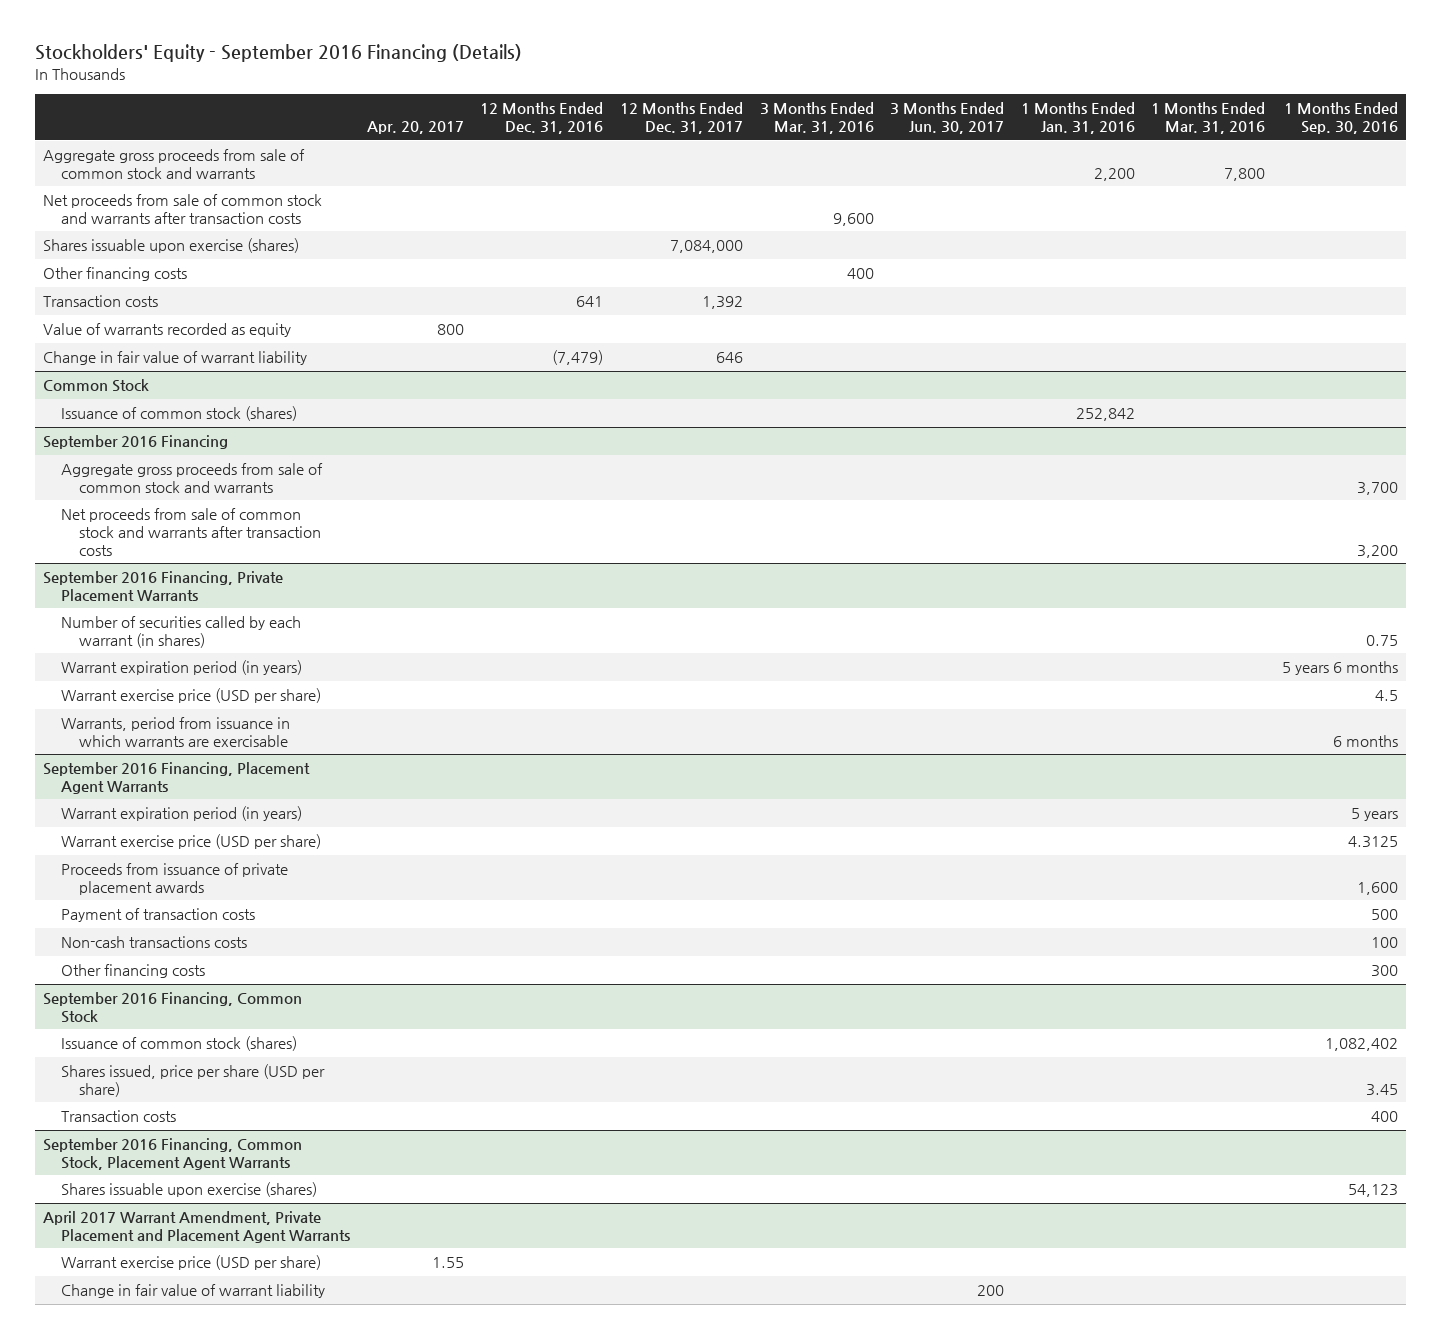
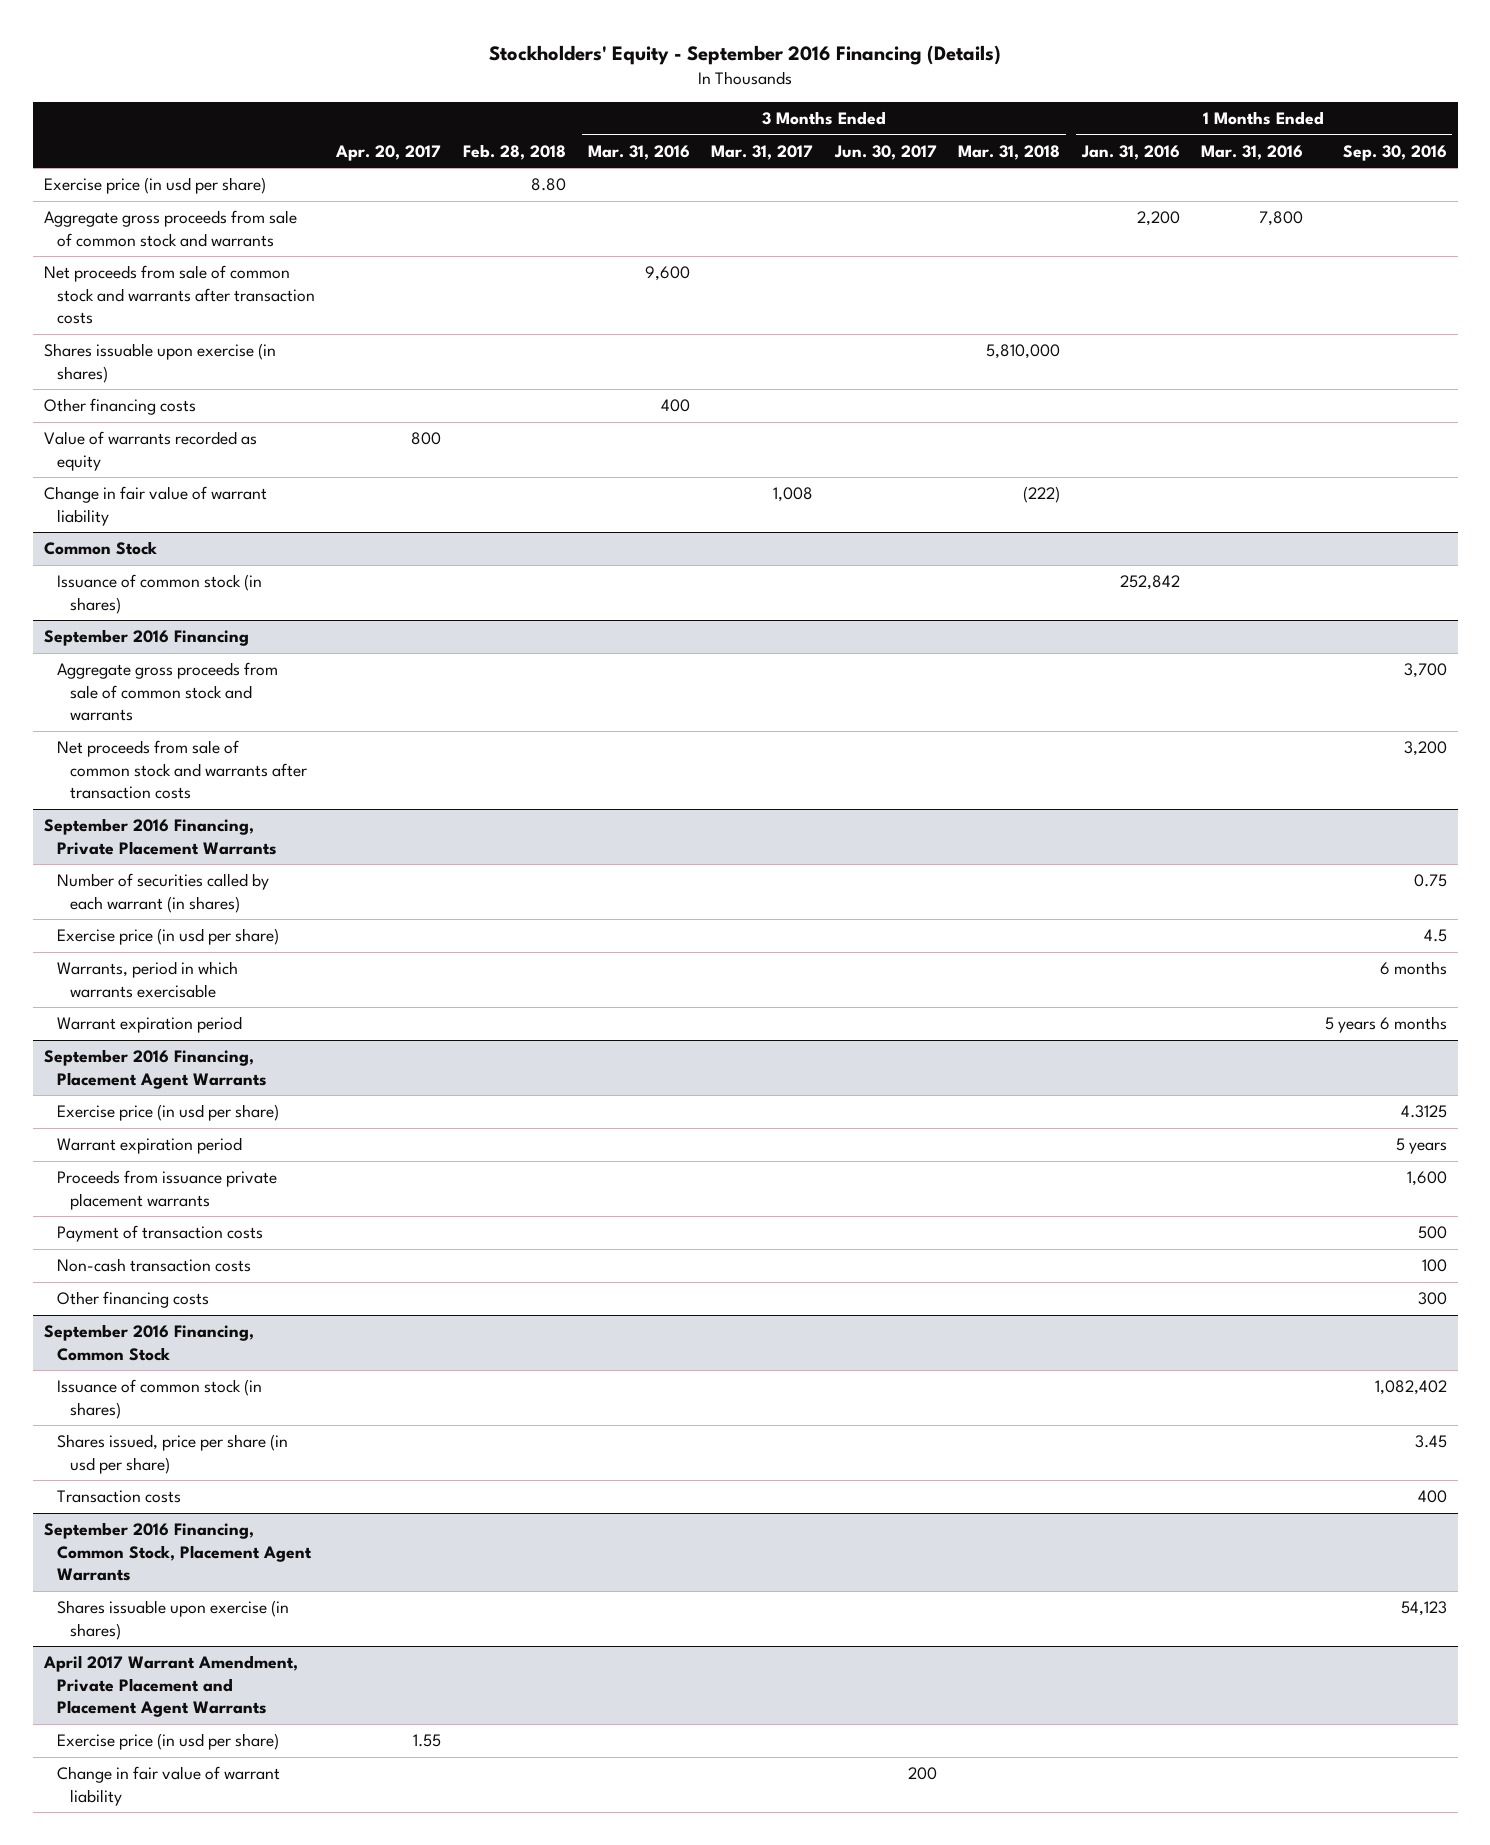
- | Apr. 20, 2017 | 12 Months Ended Dec. 31, 2016 | 12 Months Ended Dec. 31, 2017 | 3 Months Ended Mar. 31, 2016 | 3 Months Ended Jun. 30, 2017 | 1 Months Ended Jan. 31, 2016 | 1 Months Ended Mar. 31, 2016 | 1 Months Ended Sep. 30, 2016
+ | Apr. 20, 2017 | Feb. 28, 2018 | 3 Months Ended Mar. 31, 2016 | 3 Months Ended Mar. 31, 2017 | 3 Months Ended Jun. 30, 2017 | 3 Months Ended Mar. 31, 2018 | 1 Months Ended Jan. 31, 2016 | 1 Months Ended Mar. 31, 2016 | 1 Months Ended Sep. 30, 2016
+ Exercise price (in usd per share) | | 8.80 | | | | | | |
- Shares issuable upon exercise (shares) | | | 7,084,000 | | | | |
+ Shares issuable upon exercise (in shares) | | | | | | 5,810,000 | | |
- Transaction costs | | 641 | 1,392 | | | | |
@ Common Stock
- Issuance of common stock (shares) | | | | | | 252,842 | |
+ Issuance of common stock (in shares) | | | | | | | 252,842 | |
@ September 2016 Financing, Private Placement Warrants
- Warrant expiration period (in years) | | | | | | | | 5 years 6 months
- Warrant exercise price (USD per share) | | | | | | | | 4.5
- Warrants, period from issuance in which warrants are exercisable | | | | | | | | 6 months
+ Exercise price (in usd per share) | | | | | | | | | 4.5
+ Warrants, period in which warrants exercisable | | | | | | | | | 6 months
+ Warrant expiration period | | | | | | | | | 5 years 6 months
@ September 2016 Financing, Placement Agent Warrants
- Warrant expiration period (in years) | | | | | | | | 5 years
- Warrant exercise price (USD per share) | | | | | | | | 4.3125
- Proceeds from issuance of private placement awards | | | | | | | | 1,600
+ Exercise price (in usd per share) | | | | | | | | | 4.3125
+ Warrant expiration period | | | | | | | | | 5 years
+ Proceeds from issuance private placement warrants | | | | | | | | | 1,600
- Non-cash transactions costs | | | | | | | | 100
+ Non-cash transaction costs | | | | | | | | | 100
@ September 2016 Financing, Common Stock
- Issuance of common stock (shares) | | | | | | | | 1,082,402
- Shares issued, price per share (USD per share) | | | | | | | | 3.45
+ Issuance of common stock (in shares) | | | | | | | | | 1,082,402
+ Shares issued, price per share (in usd per share) | | | | | | | | | 3.45
@ September 2016 Financing, Common Stock, Placement Agent Warrants
- Shares issuable upon exercise (shares) | | | | | | | | 54,123
+ Shares issuable upon exercise (in shares) | | | | | | | | | 54,123
@ April 2017 Warrant Amendment, Private Placement and Placement Agent Warrants
- Warrant exercise price (USD per share) | 1.55 | | | | | | |
+ Exercise price (in usd per share) | 1.55 | | | | | | | |

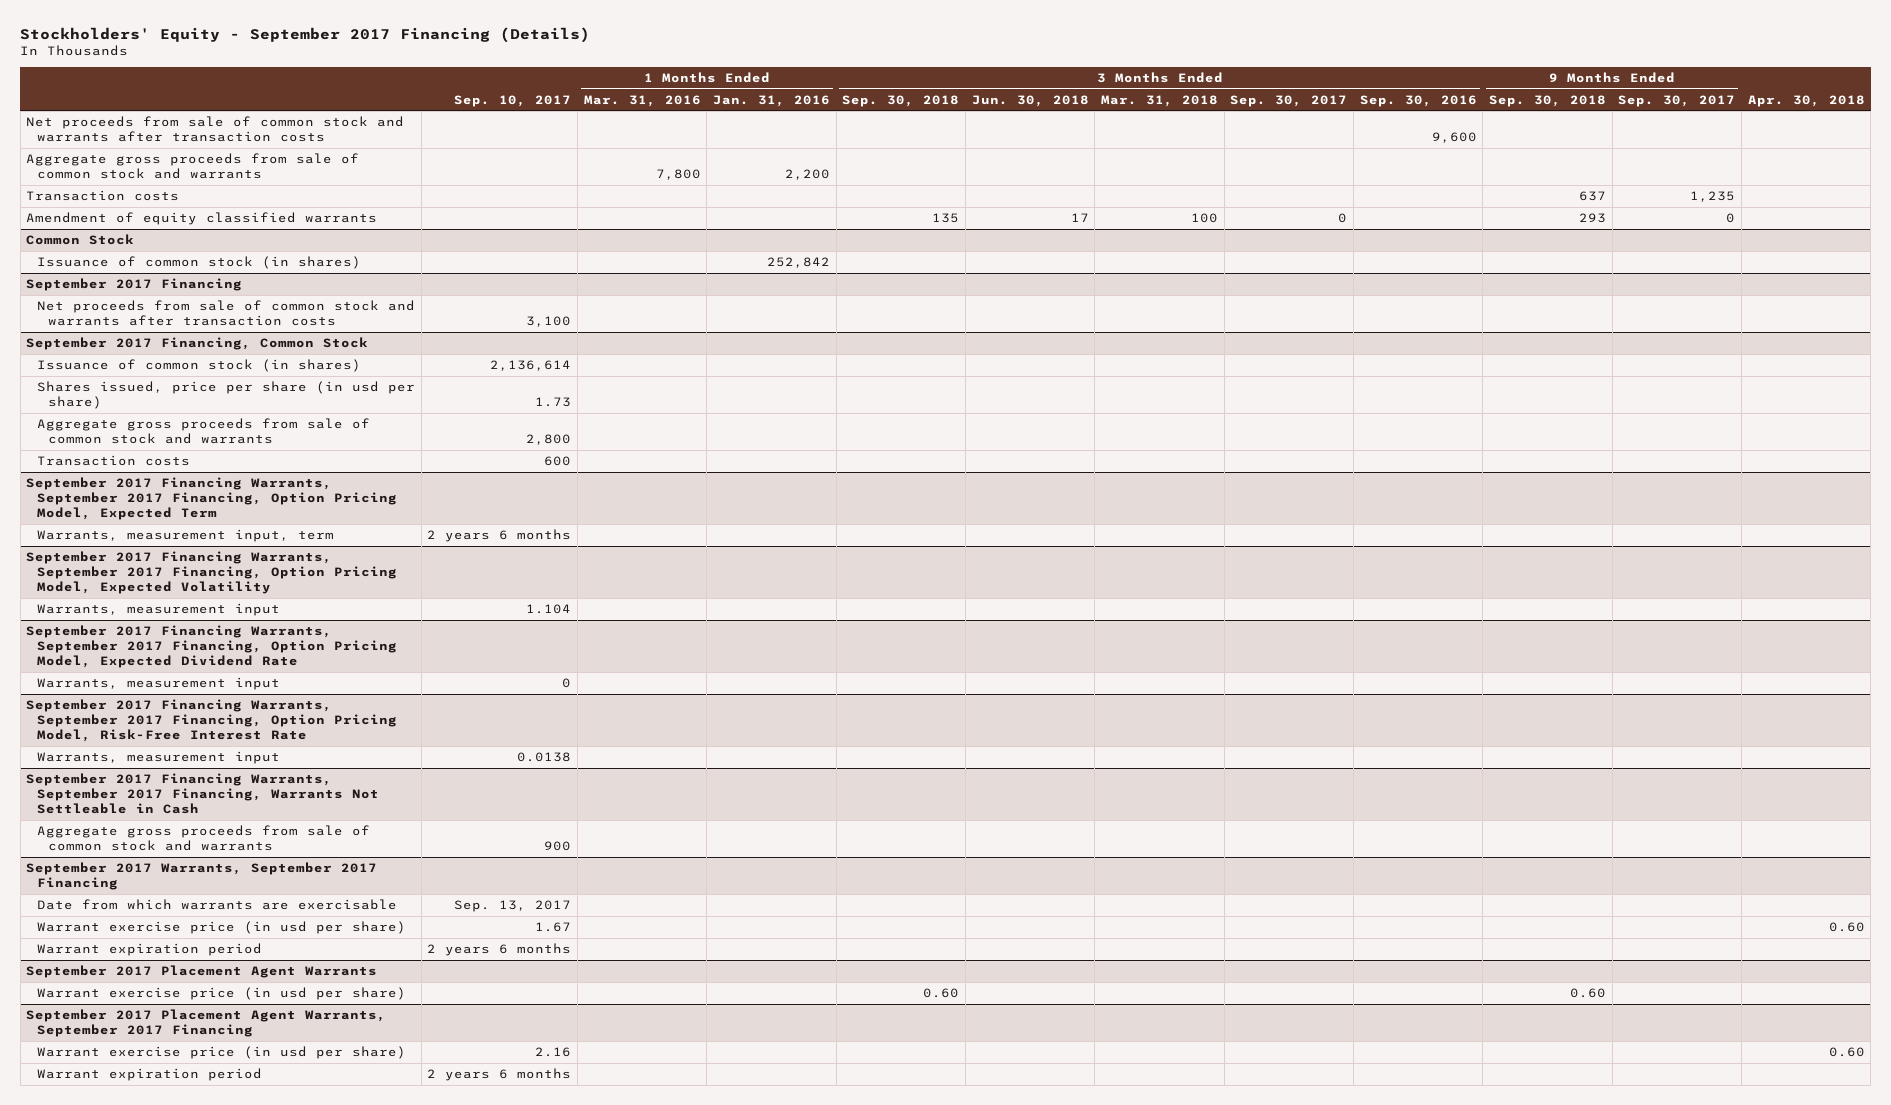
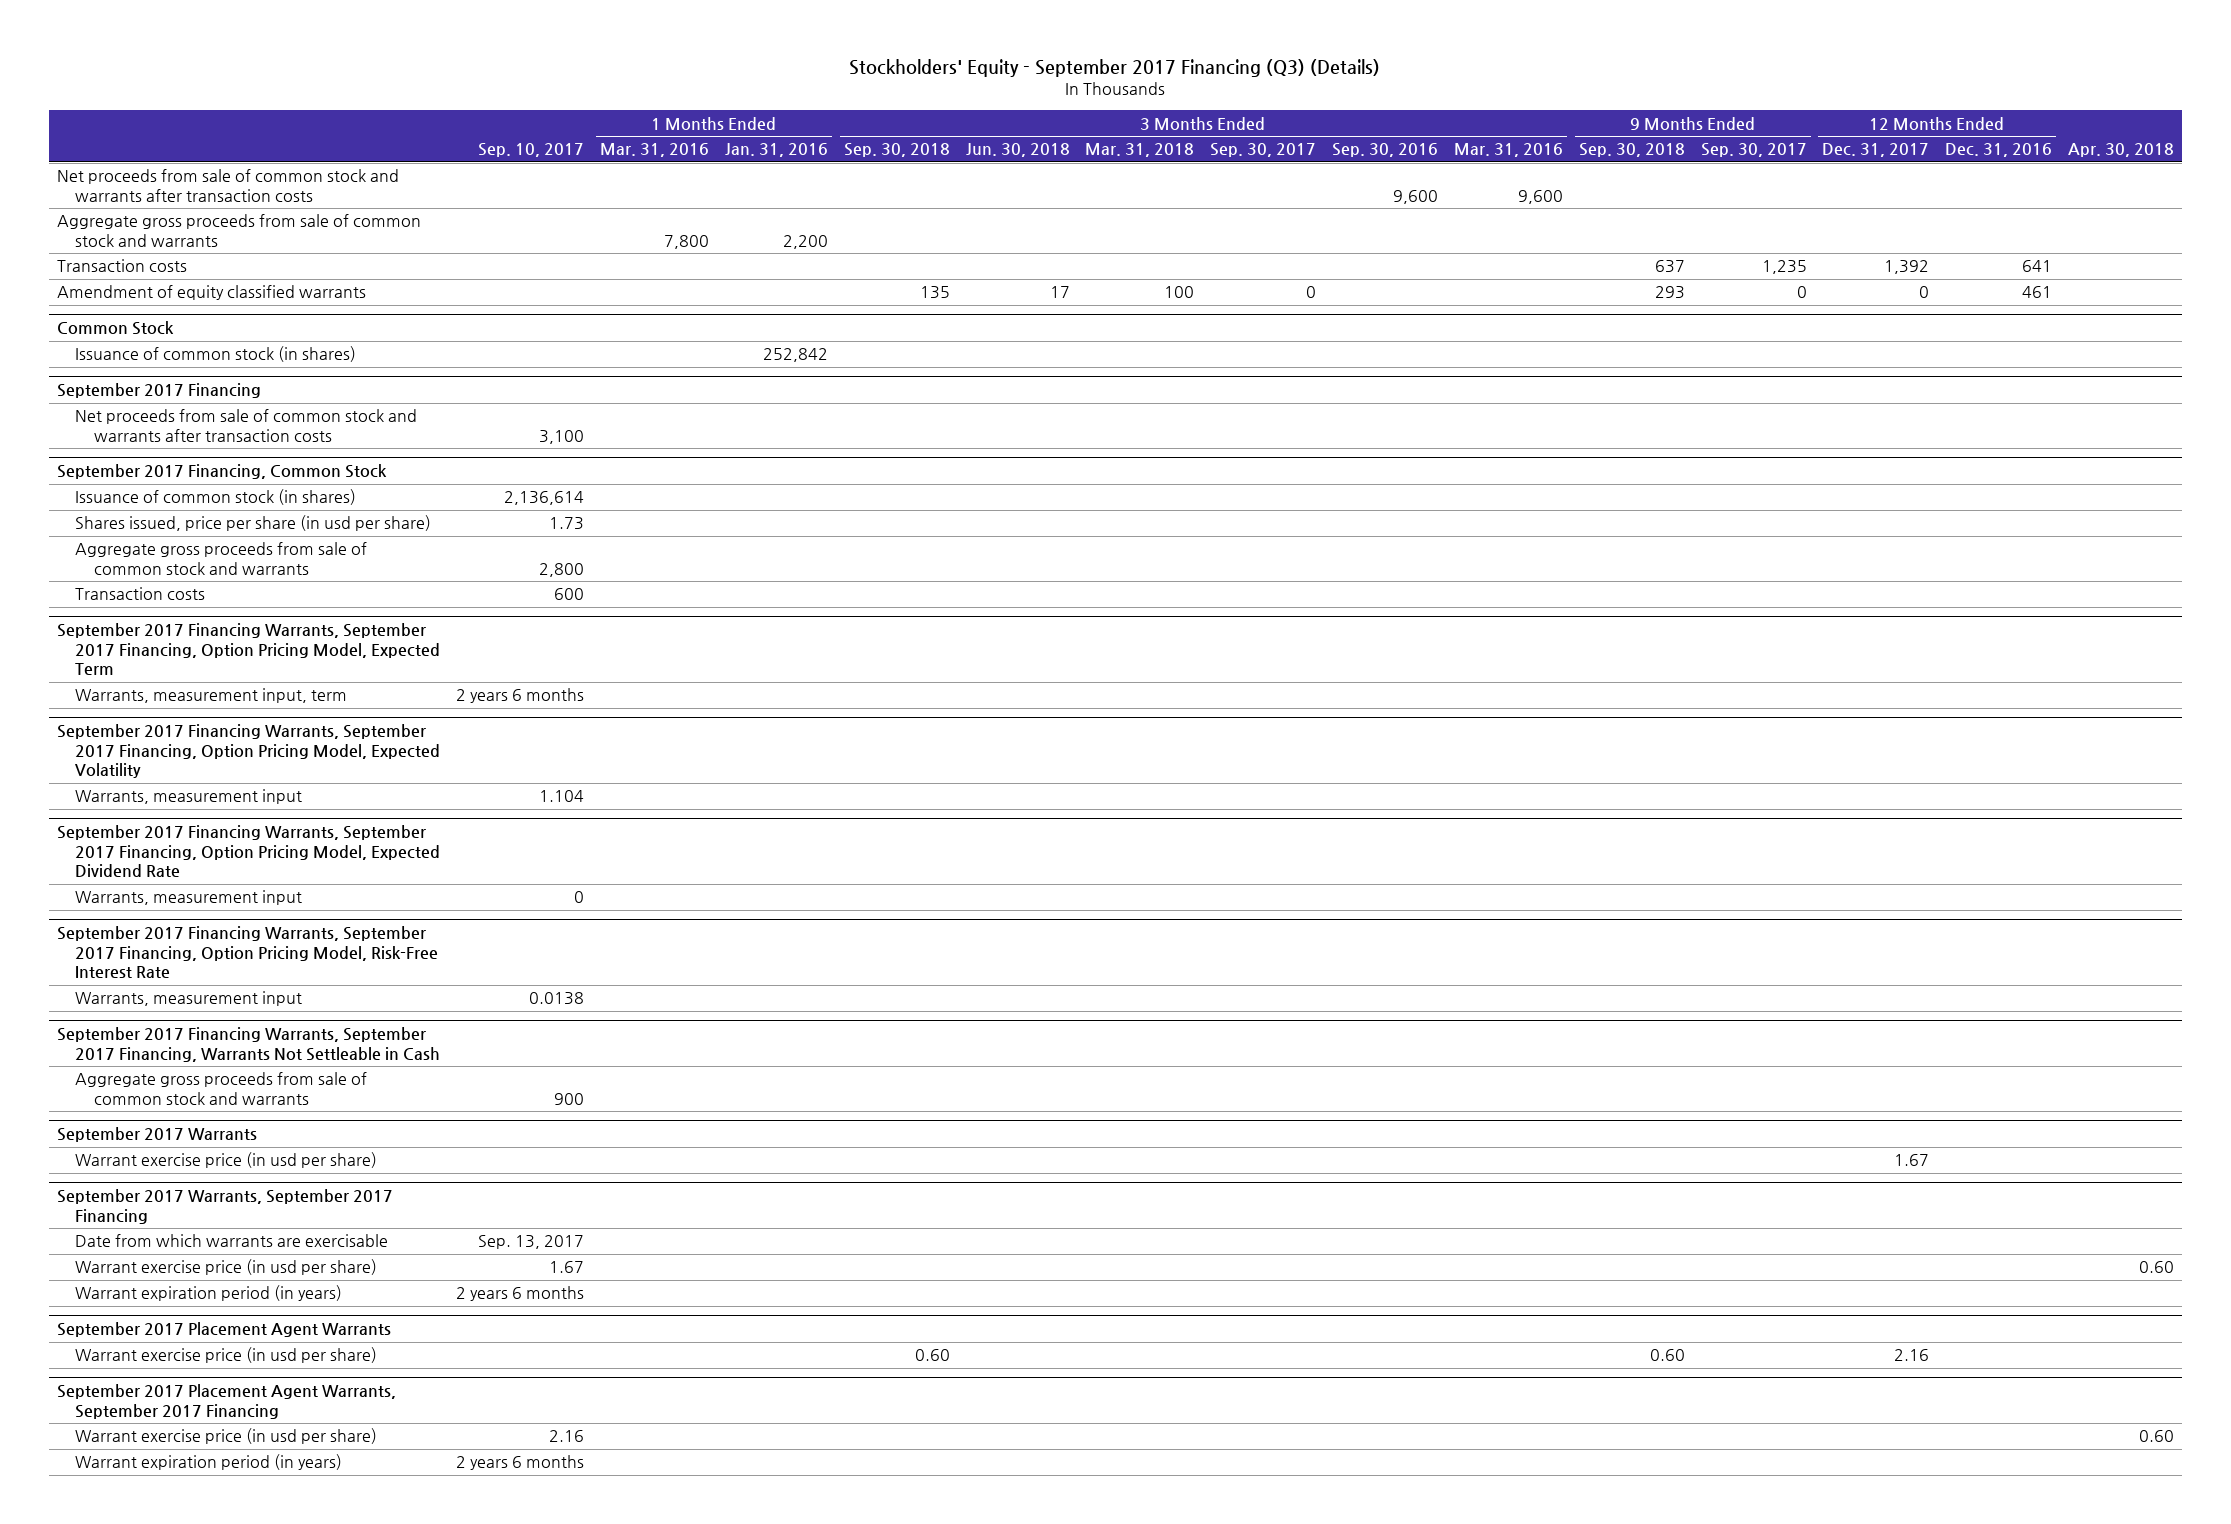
- Stockholders' Equity - September 2017 Financing (Details)
+ Stockholders' Equity - September 2017 Financing (Q3) (Details)
- | Sep. 10, 2017 | 1 Months Ended Mar. 31, 2016 | 1 Months Ended Jan. 31, 2016 | 3 Months Ended Sep. 30, 2018 | 3 Months Ended Jun. 30, 2018 | 3 Months Ended Mar. 31, 2018 | 3 Months Ended Sep. 30, 2017 | 3 Months Ended Sep. 30, 2016 | 9 Months Ended Sep. 30, 2018 | 9 Months Ended Sep. 30, 2017 | Apr. 30, 2018
+ | Sep. 10, 2017 | 1 Months Ended Mar. 31, 2016 | 1 Months Ended Jan. 31, 2016 | 3 Months Ended Sep. 30, 2018 | 3 Months Ended Jun. 30, 2018 | 3 Months Ended Mar. 31, 2018 | 3 Months Ended Sep. 30, 2017 | 3 Months Ended Sep. 30, 2016 | 3 Months Ended Mar. 31, 2016 | 9 Months Ended Sep. 30, 2018 | 9 Months Ended Sep. 30, 2017 | 12 Months Ended Dec. 31, 2017 | 12 Months Ended Dec. 31, 2016 | Apr. 30, 2018
+ September 2017 Warrants
+ Warrant exercise price (in usd per share) | | | | | | | | | | | | 1.67 | |
@ September 2017 Warrants, September 2017 Financing
- Warrant expiration period | 2 years 6 months | | | | | | | | | |
+ Warrant expiration period (in years) | 2 years 6 months | | | | | | | | | | | | |
@ September 2017 Placement Agent Warrants, September 2017 Financing
- Warrant expiration period | 2 years 6 months | | | | | | | | | |
+ Warrant expiration period (in years) | 2 years 6 months | | | | | | | | | | | | |

